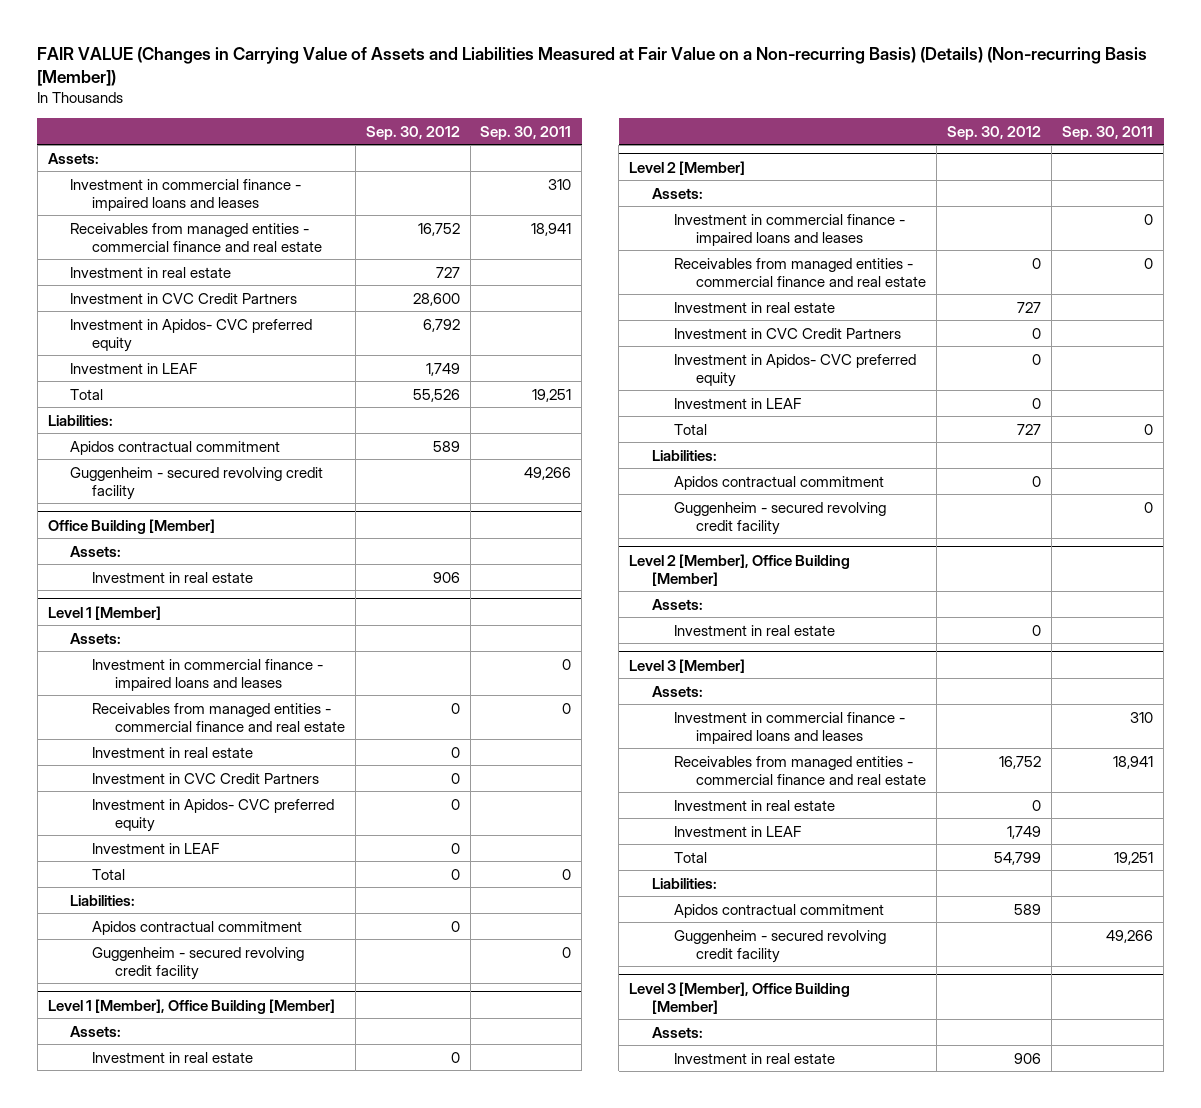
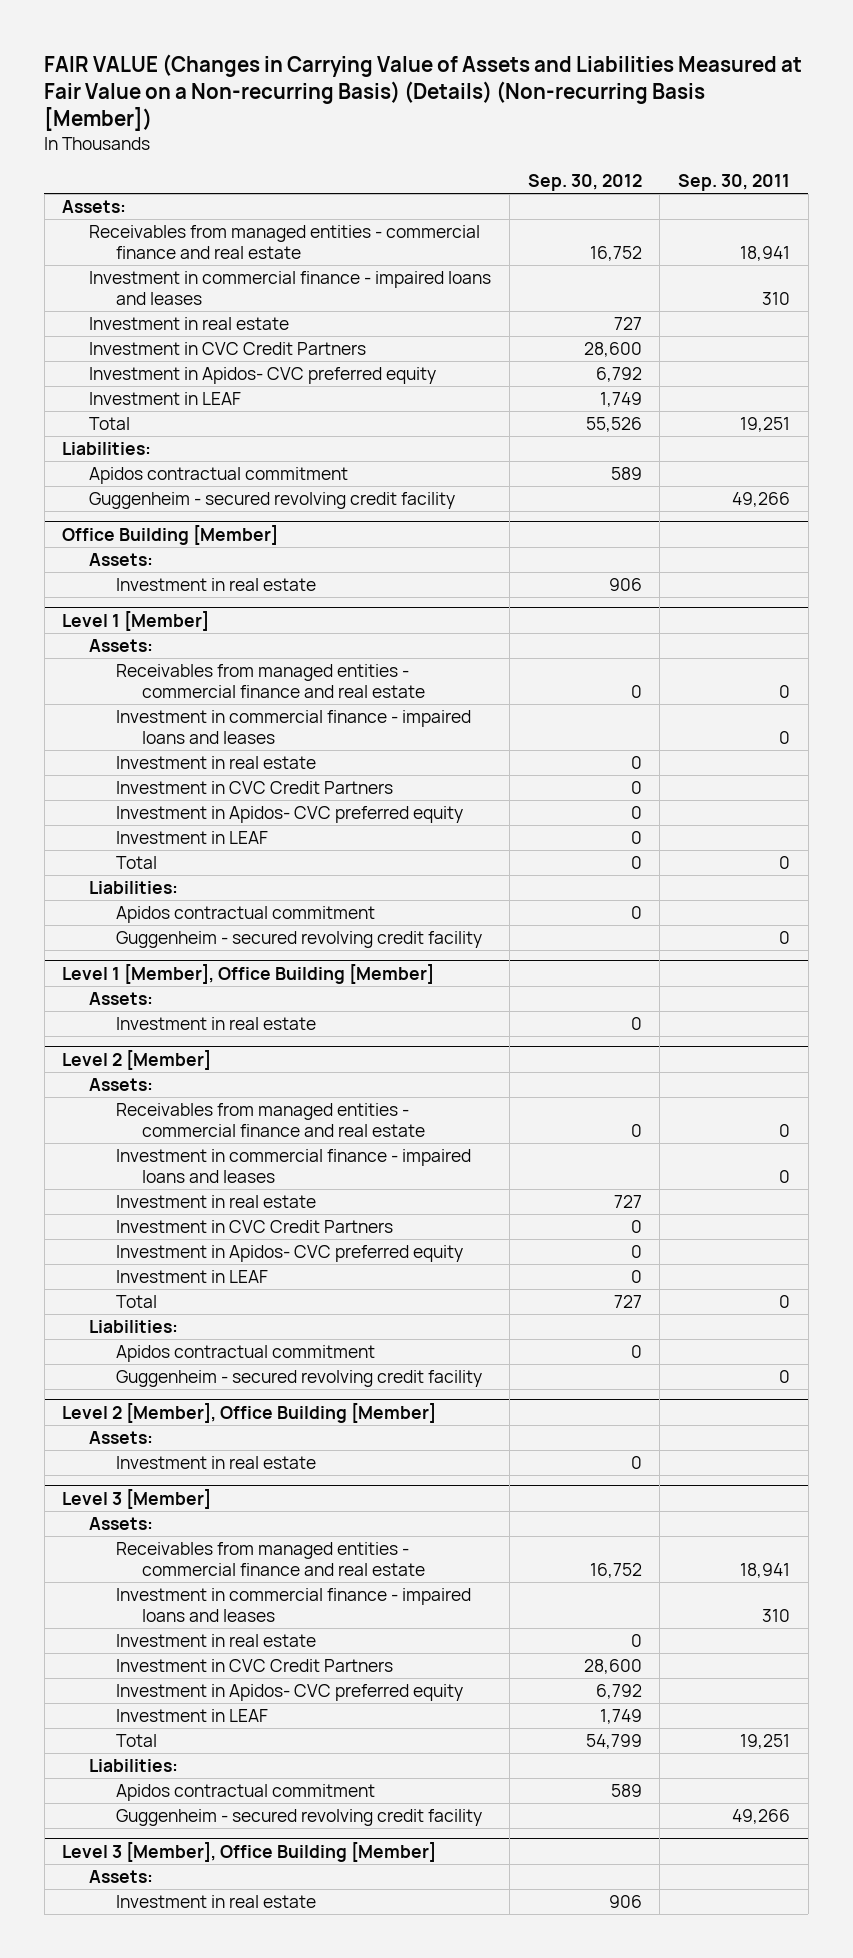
moved down: Investment in commercial finance - impaired loans and leases | | 310
@ Level 1 [Member]
moved down: Investment in commercial finance - impaired loans and leases | | 0
@ Level 2 [Member]
moved down: Investment in commercial finance - impaired loans and leases | | 0
@ Level 3 [Member]
moved down: Investment in commercial finance - impaired loans and leases | | 310
+ Investment in CVC Credit Partners | 28,600 |
+ Investment in Apidos- CVC preferred equity | 6,792 |

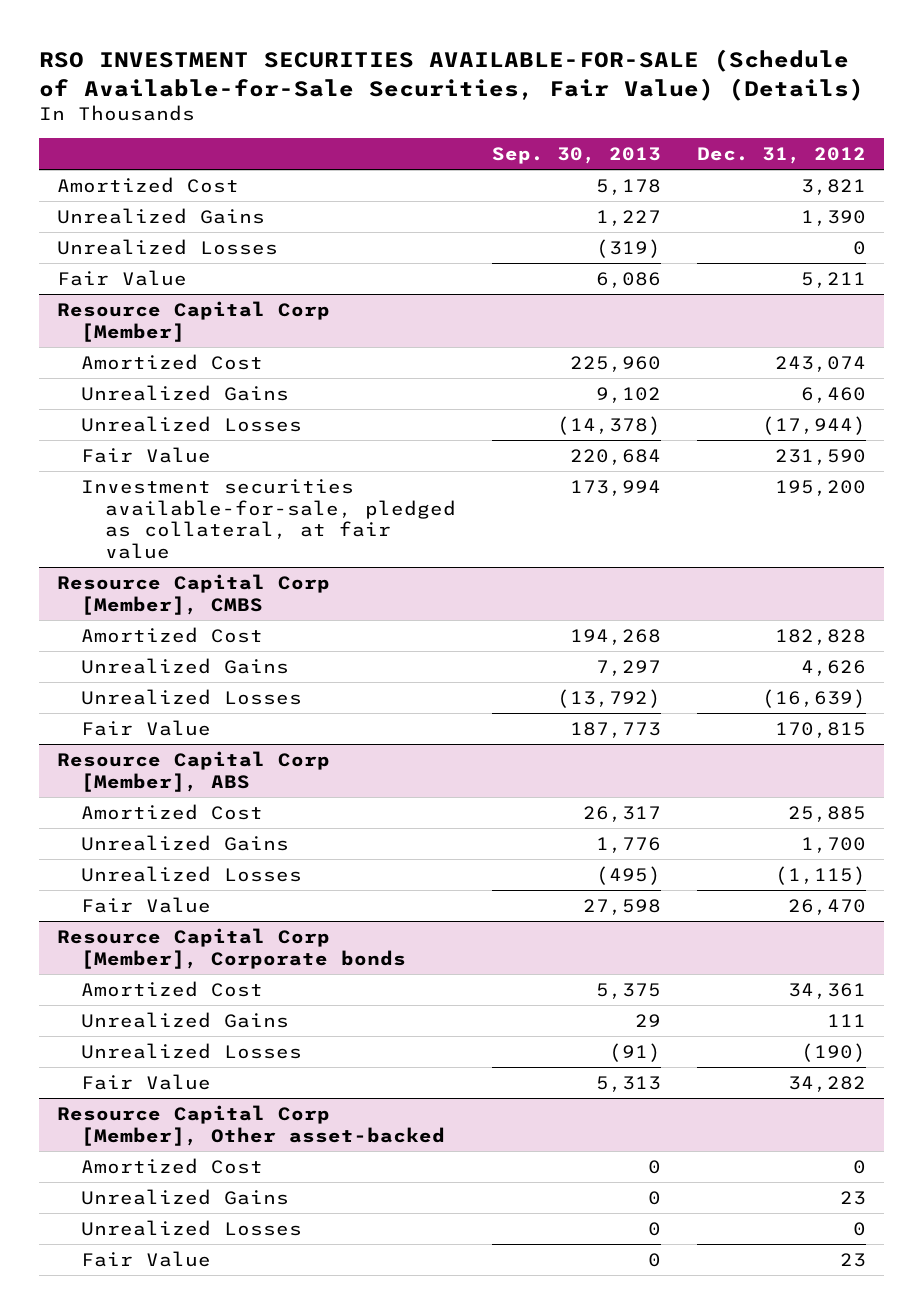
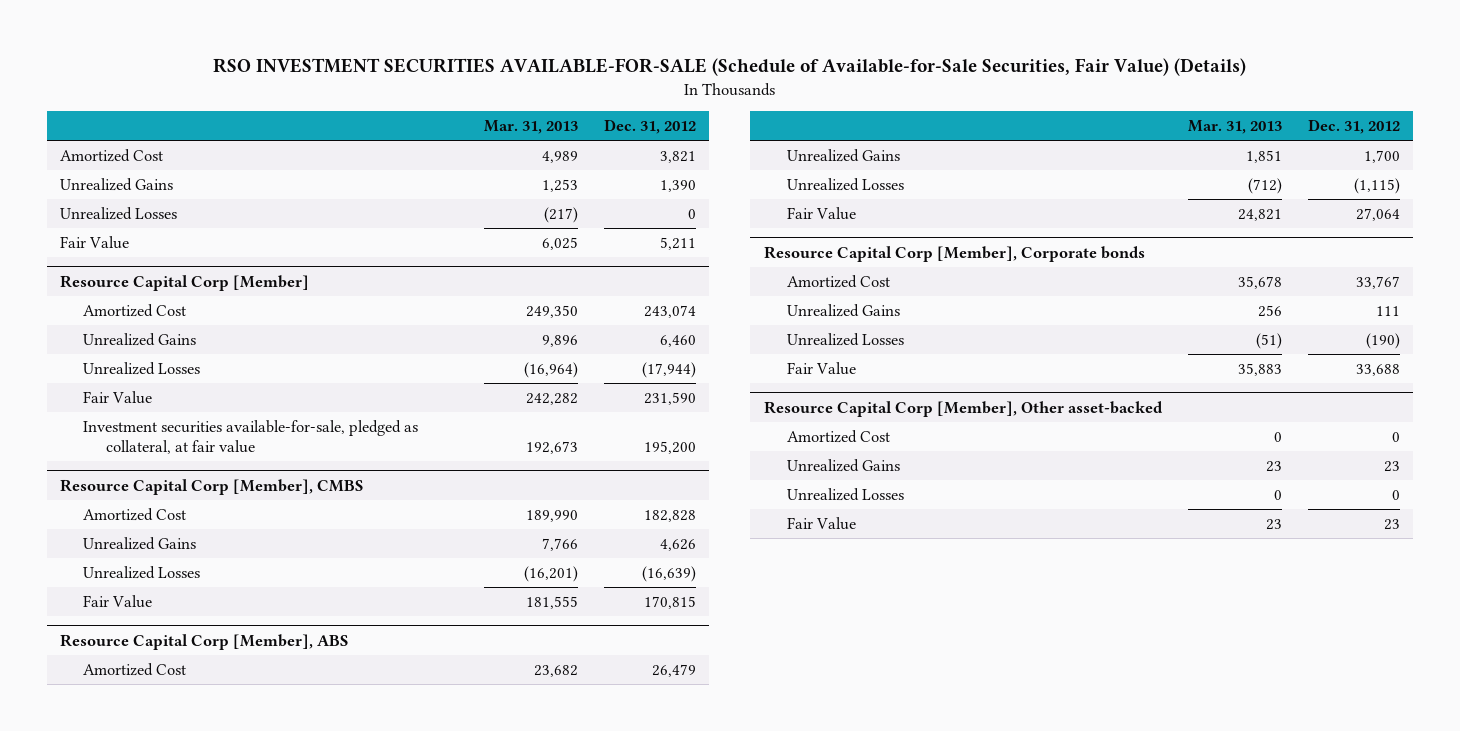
- | Sep. 30, 2013 | Dec. 31, 2012
+ | Mar. 31, 2013 | Dec. 31, 2012
@ Resource Capital Corp [Member], ABS
- Amortized Cost | 26,317 | 25,885
+ Amortized Cost | 23,682 | 26,479
- Fair Value | 27,598 | 26,470
+ Fair Value | 24,821 | 27,064
@ Resource Capital Corp [Member], Corporate bonds
- Amortized Cost | 5,375 | 34,361
+ Amortized Cost | 35,678 | 33,767
- Fair Value | 5,313 | 34,282
+ Fair Value | 35,883 | 33,688

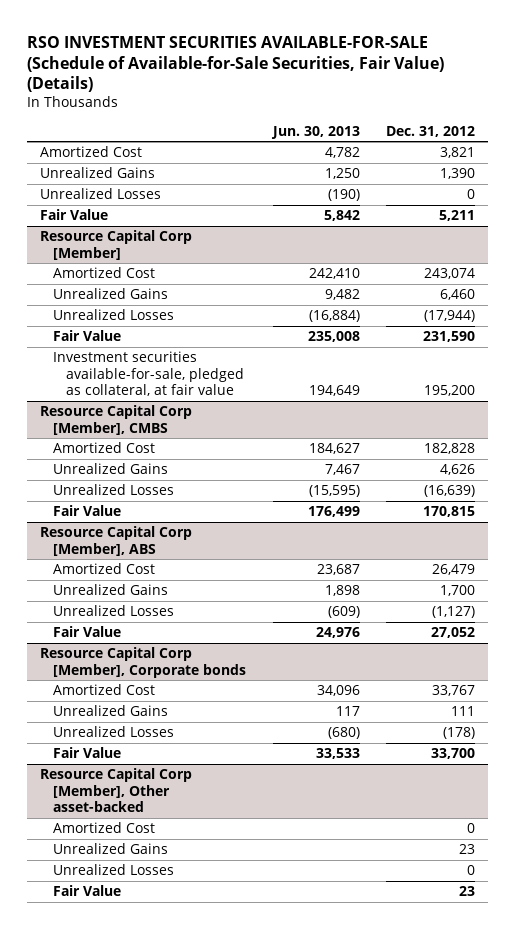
- | Mar. 31, 2013 | Dec. 31, 2012
+ | Jun. 30, 2013 | Dec. 31, 2012
@ Resource Capital Corp [Member], ABS
- Unrealized Losses | (712) | (1,115)
- Fair Value | 24,821 | 27,064
+ Unrealized Losses | (609) | (1,127)
+ Fair Value | 24,976 | 27,052
@ Resource Capital Corp [Member], Corporate bonds
- Unrealized Losses | (51) | (190)
- Fair Value | 35,883 | 33,688
+ Unrealized Losses | (680) | (178)
+ Fair Value | 33,533 | 33,700

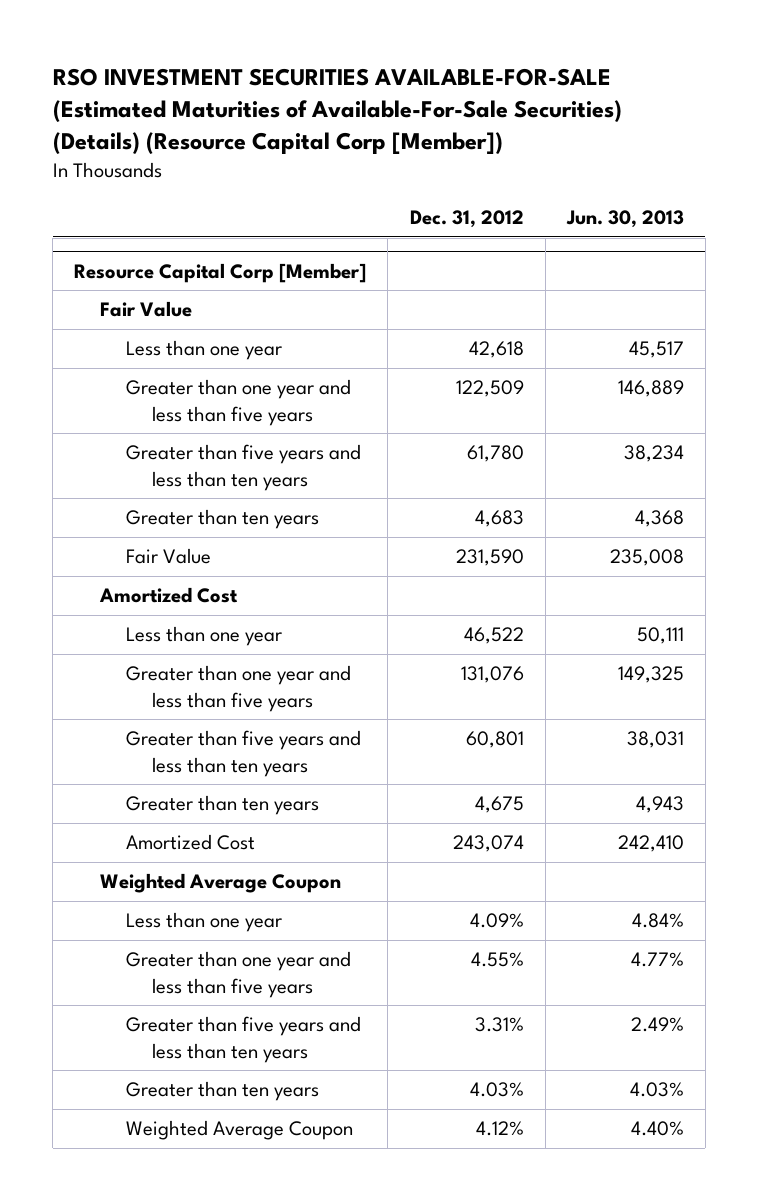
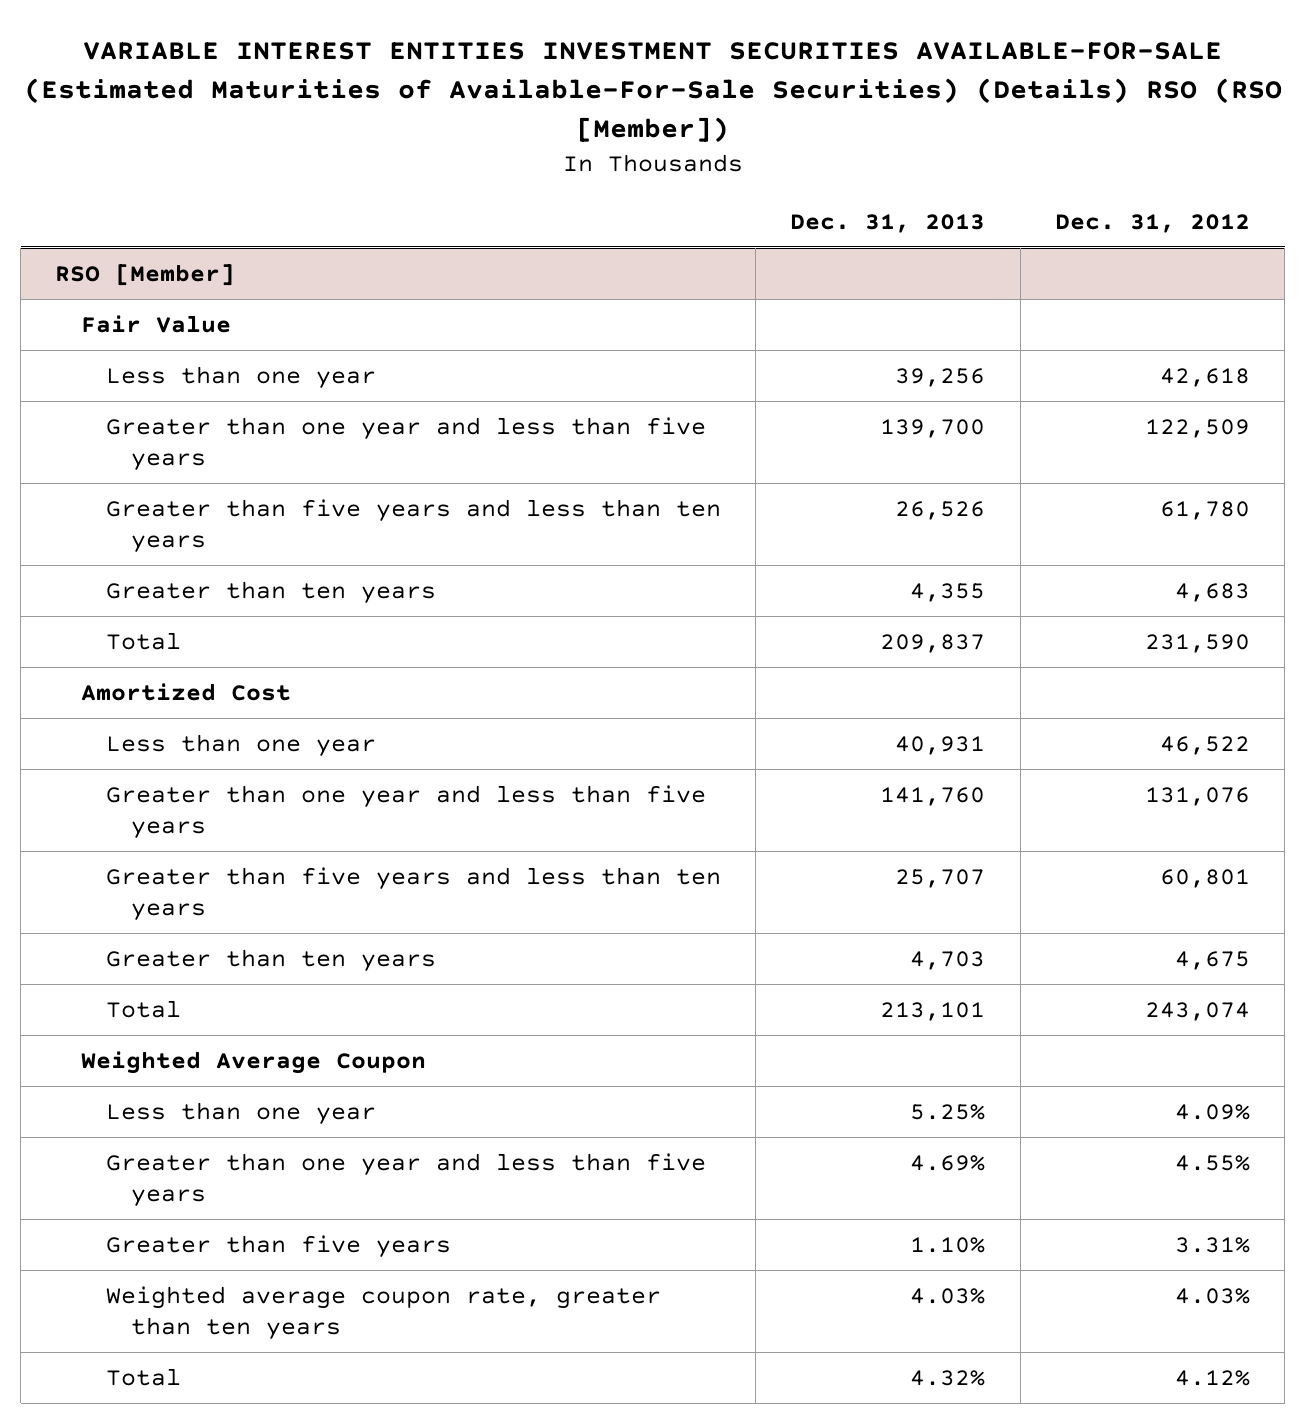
- RSO INVESTMENT SECURITIES AVAILABLE-FOR-SALE (Estimated Maturities of Available-For-Sale Securities) (Details) (Resource Capital Corp [Member])
+ VARIABLE INTEREST ENTITIES INVESTMENT SECURITIES AVAILABLE-FOR-SALE (Estimated Maturities of Available-For-Sale Securities) (Details) RSO (RSO [Member])
- | Dec. 31, 2012 | Jun. 30, 2013
+ | Dec. 31, 2013 | Dec. 31, 2012
- Resource Capital Corp [Member]
+ RSO [Member]
- Fair Value | 231,590 | 235,008
+ Total | 209,837 | 231,590
- Amortized Cost | 243,074 | 242,410
+ Total | 213,101 | 243,074
- Greater than five years and less than ten years | 3.31% | 2.49%
- Greater than ten years | 4.03% | 4.03%
- Weighted Average Coupon | 4.12% | 4.40%
+ Greater than five years | 1.10% | 3.31%
+ Weighted average coupon rate, greater than ten years | 4.03% | 4.03%
+ Total | 4.32% | 4.12%

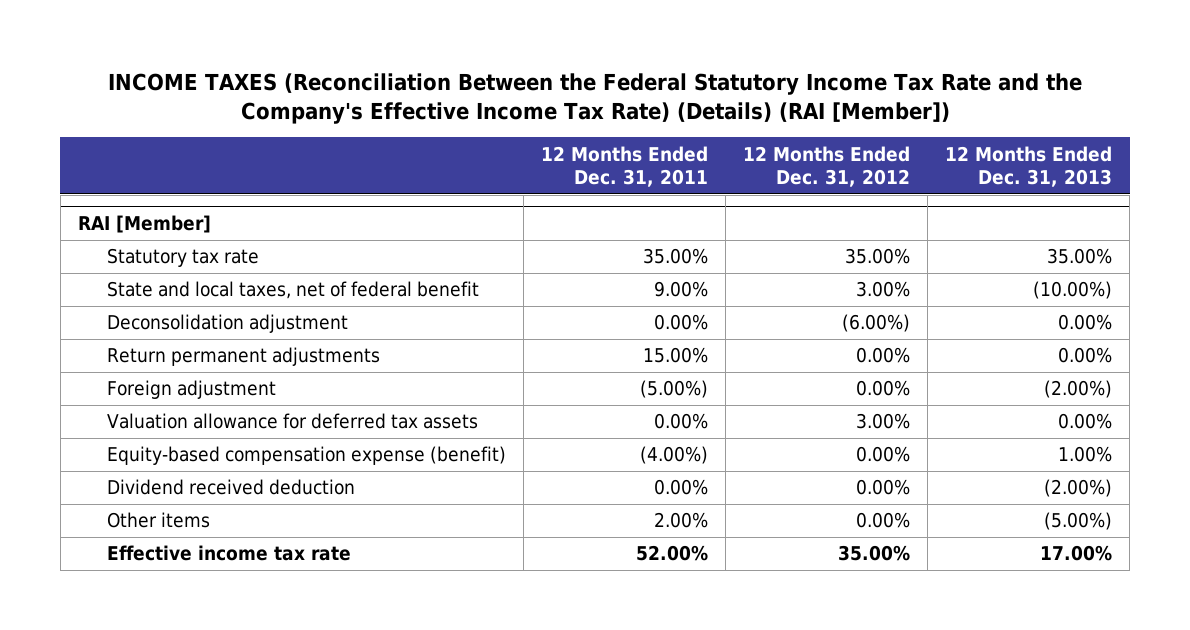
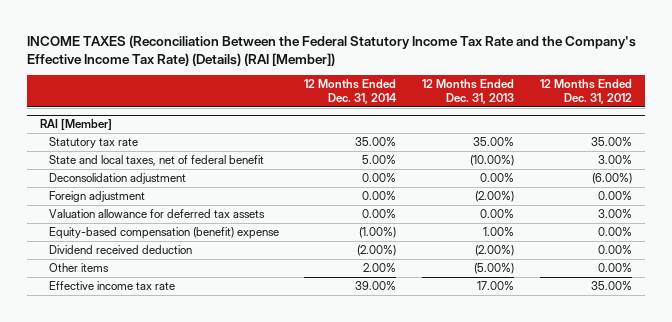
- | 12 Months Ended Dec. 31, 2011 | 12 Months Ended Dec. 31, 2012 | 12 Months Ended Dec. 31, 2013
+ | 12 Months Ended Dec. 31, 2014 | 12 Months Ended Dec. 31, 2013 | 12 Months Ended Dec. 31, 2012
@ RAI [Member]
- Return permanent adjustments | 15.00% | 0.00% | 0.00%
- Equity-based compensation expense (benefit) | (4.00%) | 0.00% | 1.00%
+ Equity-based compensation (benefit) expense | (1.00%) | 1.00% | 0.00%

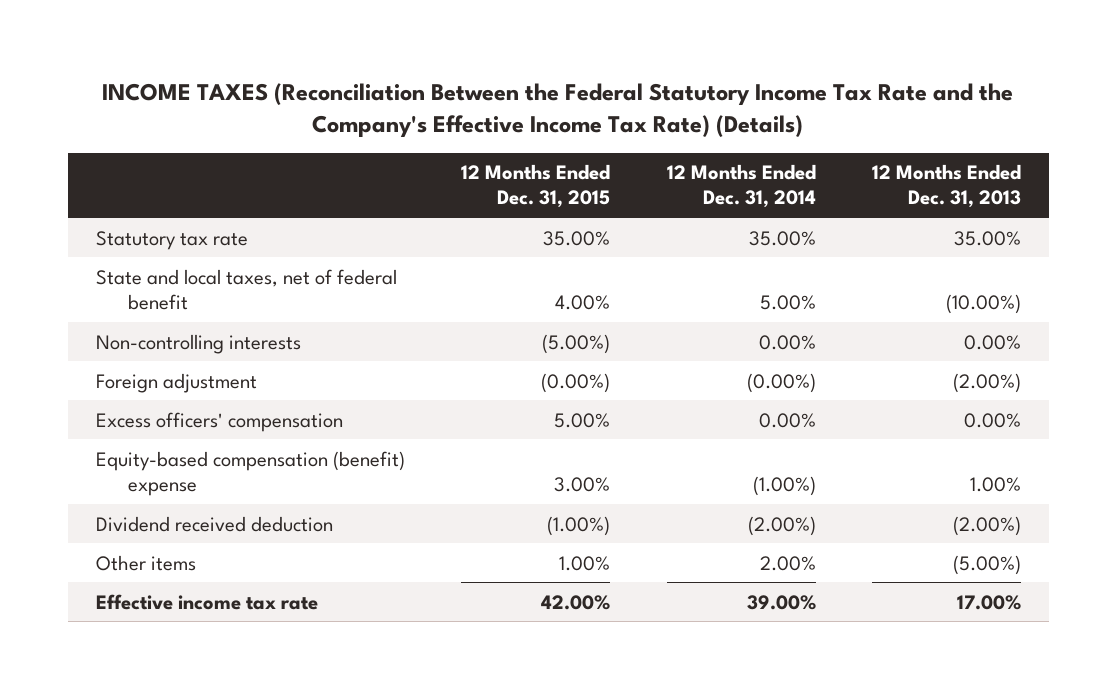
- INCOME TAXES (Reconciliation Between the Federal Statutory Income Tax Rate and the Company's Effective Income Tax Rate) (Details) (RAI [Member])
+ INCOME TAXES (Reconciliation Between the Federal Statutory Income Tax Rate and the Company's Effective Income Tax Rate) (Details)
- | 12 Months Ended Dec. 31, 2014 | 12 Months Ended Dec. 31, 2013 | 12 Months Ended Dec. 31, 2012
+ | 12 Months Ended Dec. 31, 2015 | 12 Months Ended Dec. 31, 2014 | 12 Months Ended Dec. 31, 2013
- RAI [Member]
- Deconsolidation adjustment | 0.00% | 0.00% | (6.00%)
- Foreign adjustment | 0.00% | (2.00%) | 0.00%
- Valuation allowance for deferred tax assets | 0.00% | 0.00% | 3.00%
+ Non-controlling interests | (5.00%) | 0.00% | 0.00%
+ Foreign adjustment | (0.00%) | (0.00%) | (2.00%)
+ Excess officers' compensation | 5.00% | 0.00% | 0.00%

